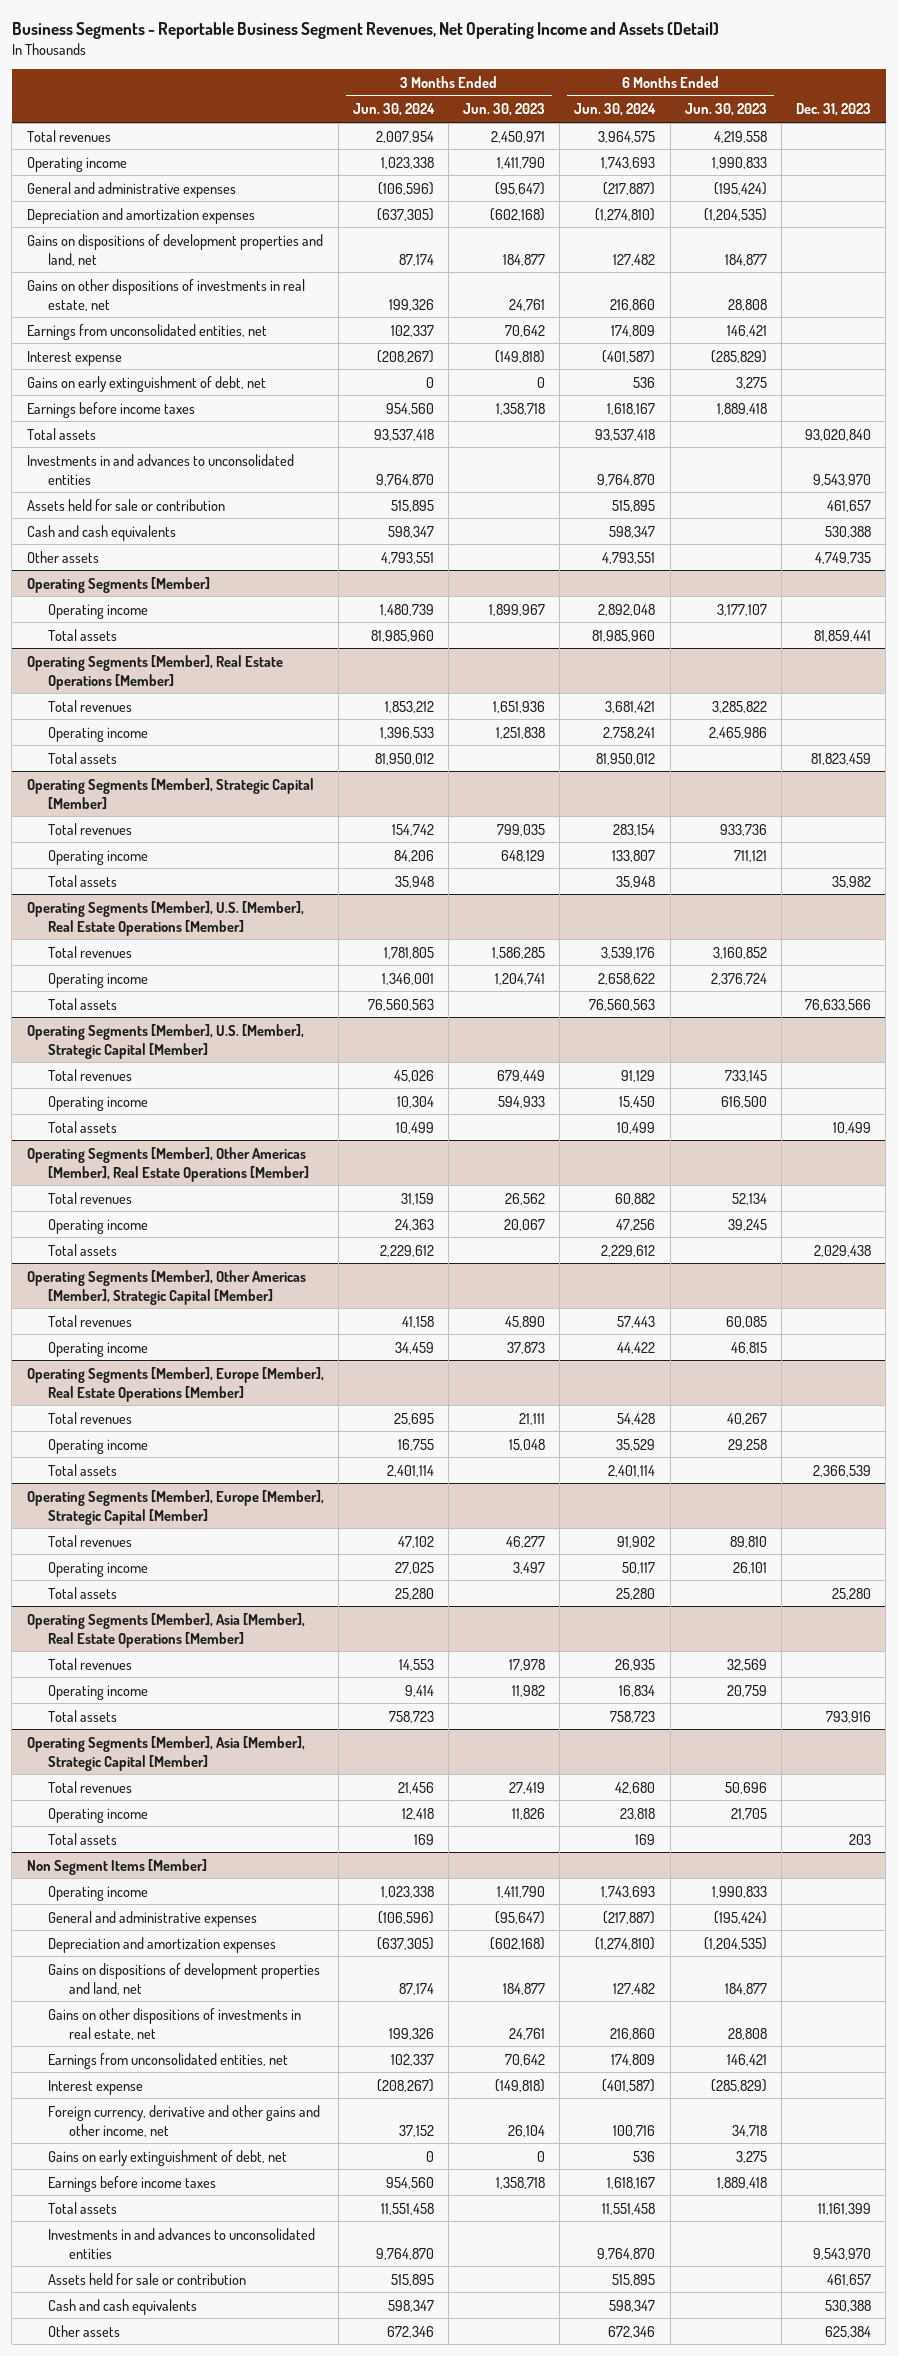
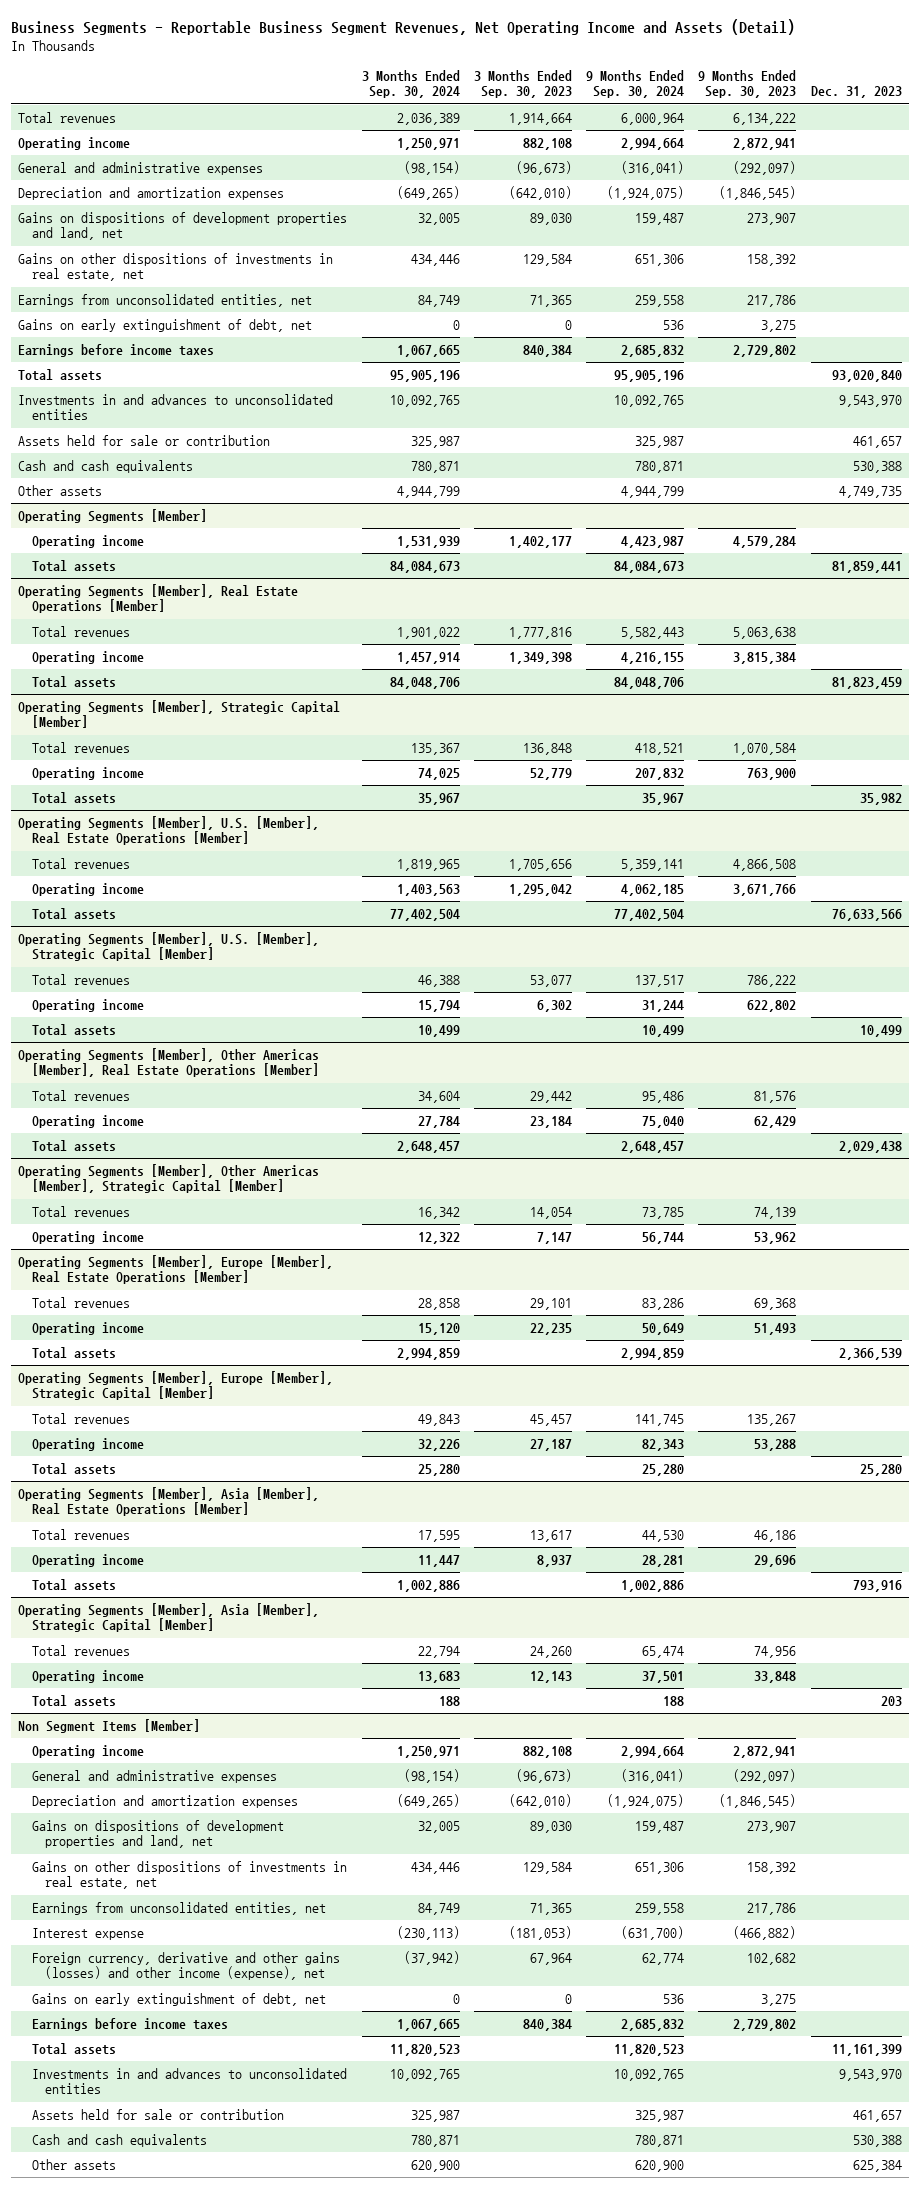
- | 3 Months Ended Jun. 30, 2024 | 3 Months Ended Jun. 30, 2023 | 6 Months Ended Jun. 30, 2024 | 6 Months Ended Jun. 30, 2023 | Dec. 31, 2023
+ | 3 Months Ended Sep. 30, 2024 | 3 Months Ended Sep. 30, 2023 | 9 Months Ended Sep. 30, 2024 | 9 Months Ended Sep. 30, 2023 | Dec. 31, 2023
- Interest expense | (208,267) | (149,818) | (401,587) | (285,829) |
@ Non Segment Items [Member]
- Foreign currency, derivative and other gains and other income, net | 37,152 | 26,104 | 100,716 | 34,718 |
+ Foreign currency, derivative and other gains (losses) and other income (expense), net | (37,942) | 67,964 | 62,774 | 102,682 |

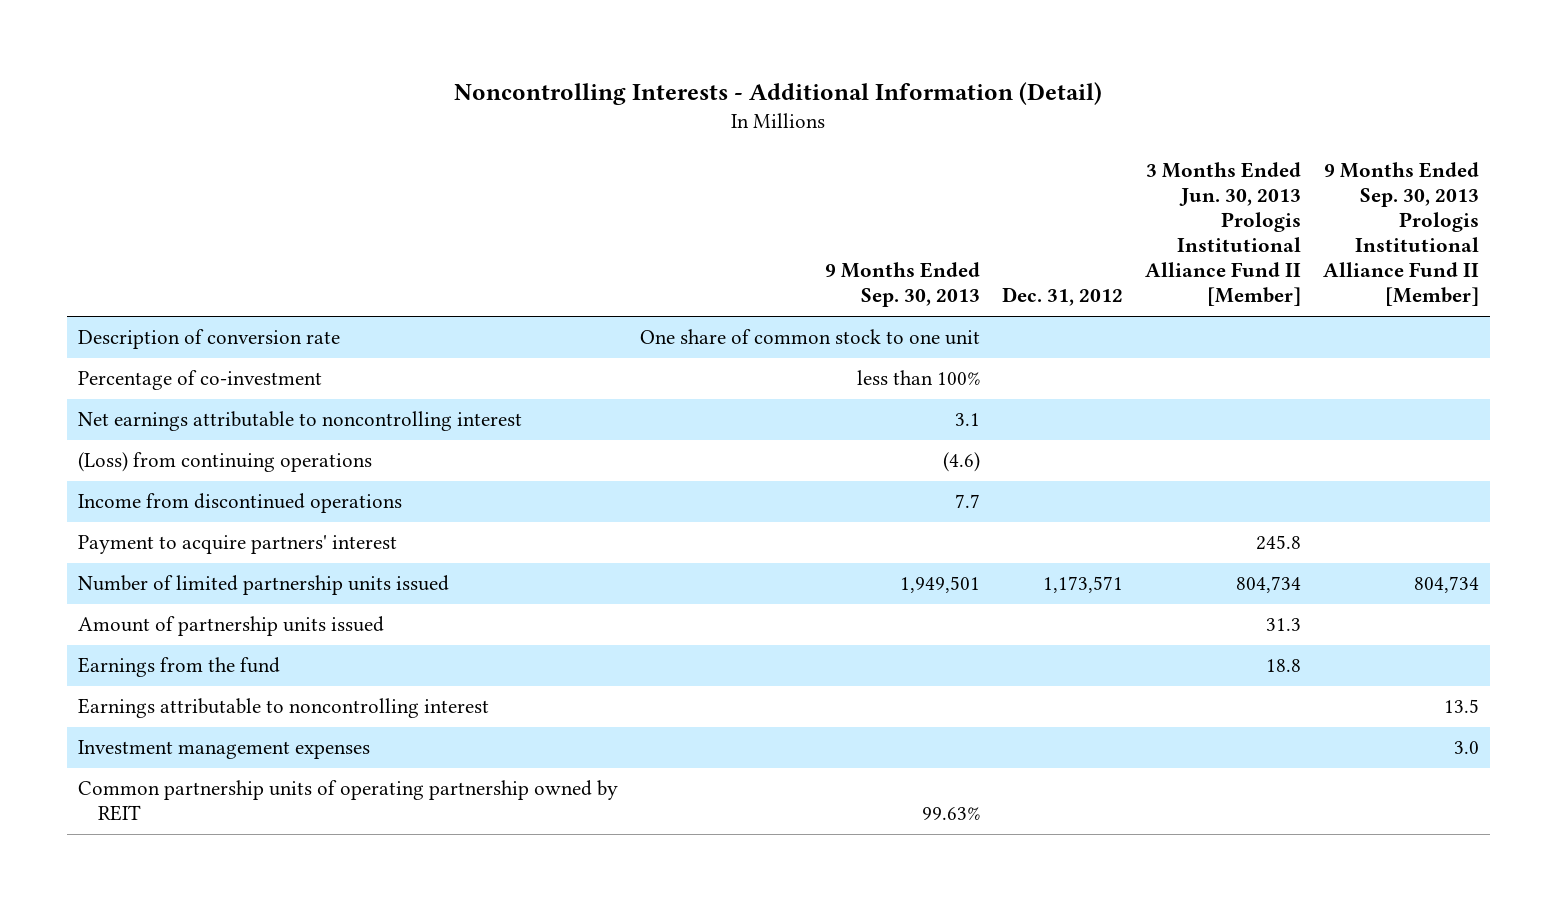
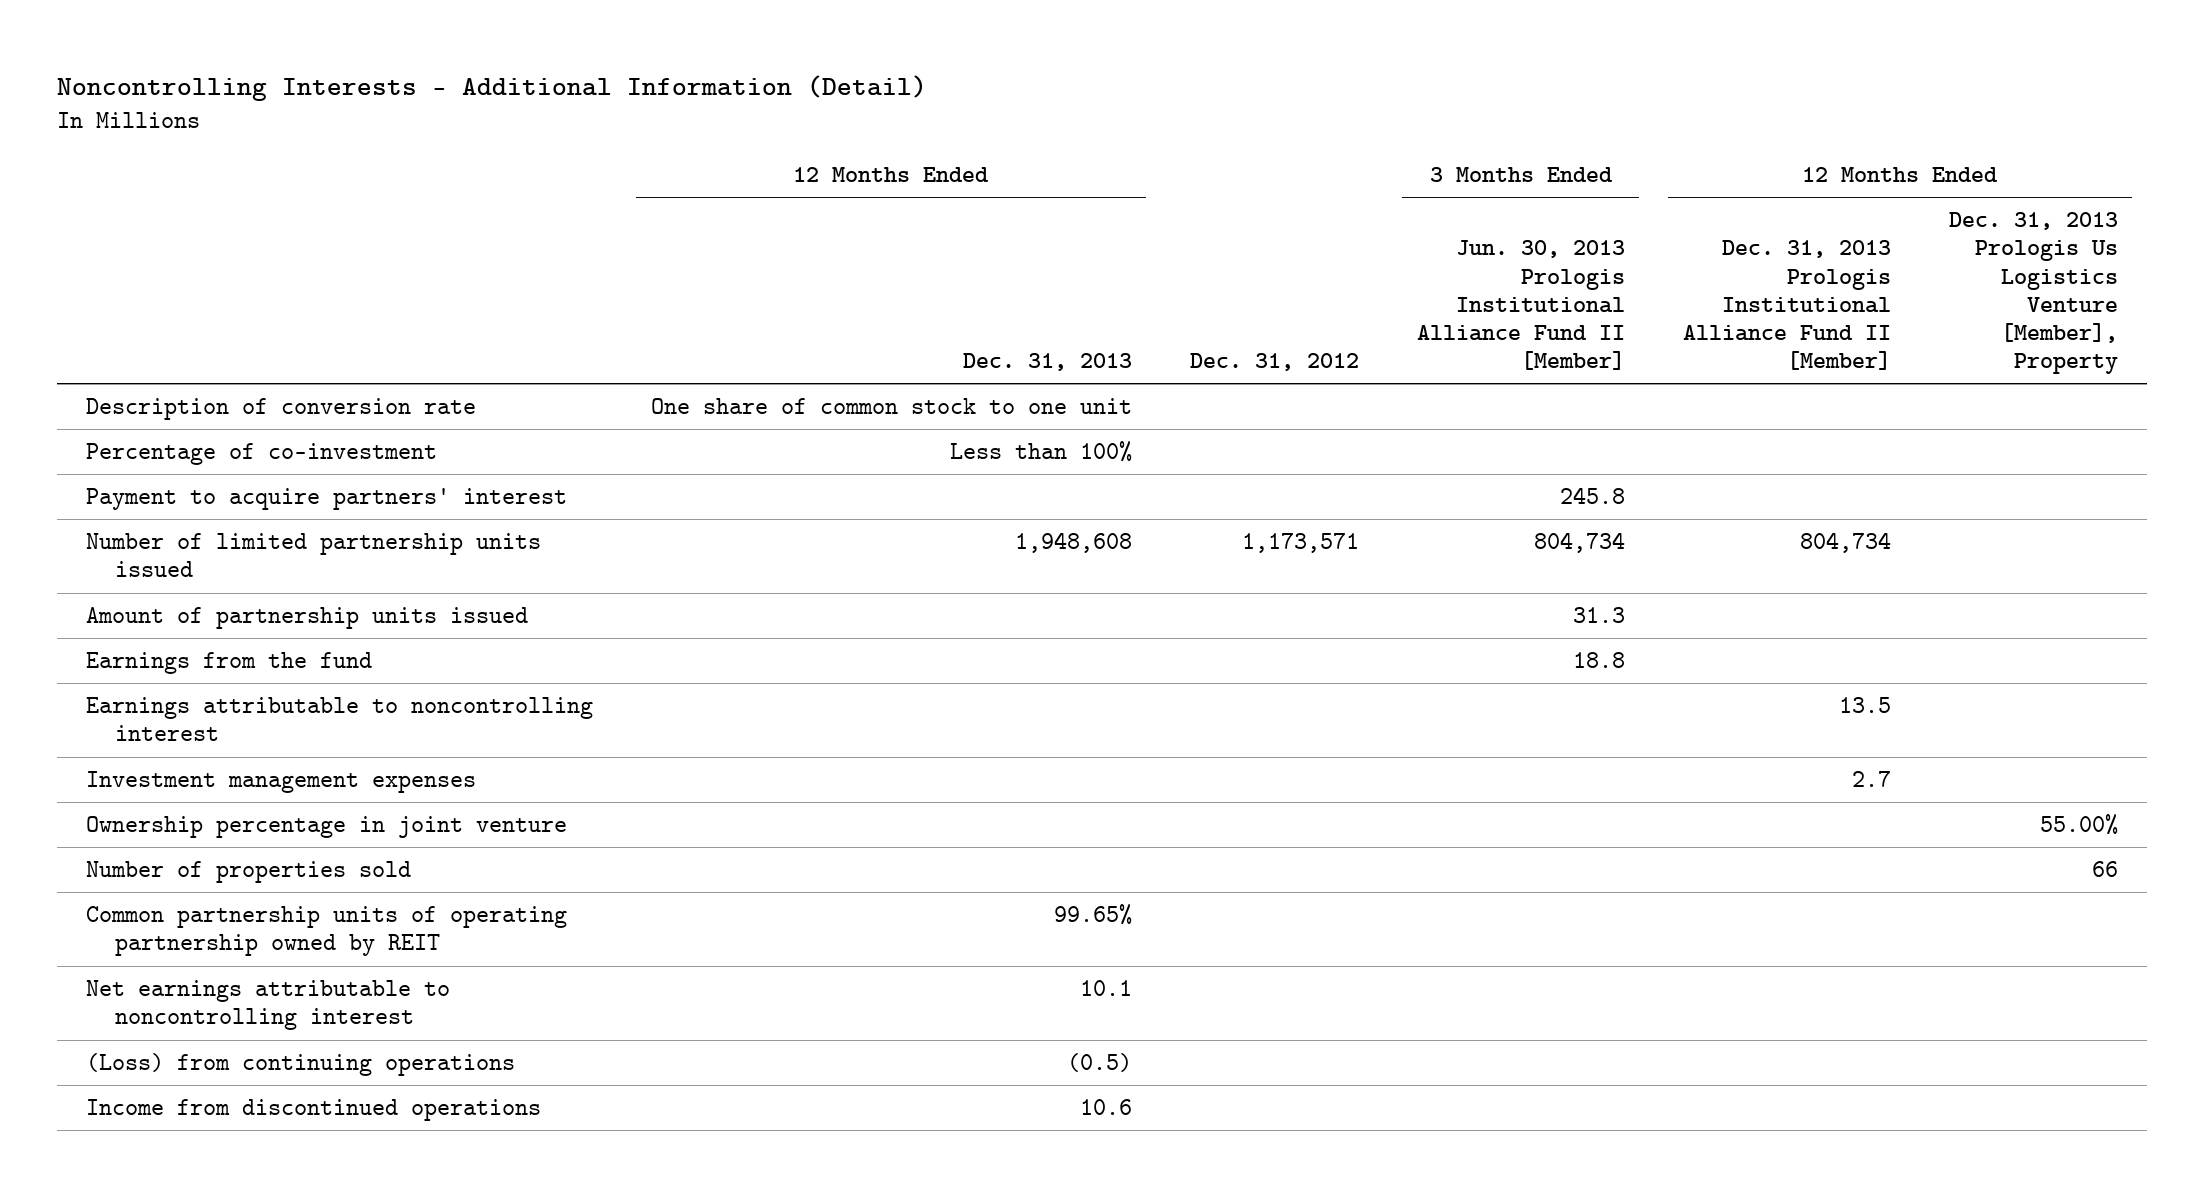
- | 9 Months Ended Sep. 30, 2013 | Dec. 31, 2012 | 3 Months Ended Jun. 30, 2013 Prologis Institutional Alliance Fund II [Member] | 9 Months Ended Sep. 30, 2013 Prologis Institutional Alliance Fund II [Member]
+ | 12 Months Ended Dec. 31, 2013 | Dec. 31, 2012 | 3 Months Ended Jun. 30, 2013 Prologis Institutional Alliance Fund II [Member] | 12 Months Ended Dec. 31, 2013 Prologis Institutional Alliance Fund II [Member] | 12 Months Ended Dec. 31, 2013 Prologis Us Logistics Venture [Member], Property
+ Ownership percentage in joint venture | | | | | 55.00%
+ Number of properties sold | | | | | 66
moved down: Net earnings attributable to noncontrolling interest | 10.1 | | | |
moved down: (Loss) from continuing operations | (0.5) | | | |
moved down: Income from discontinued operations | 10.6 | | | |

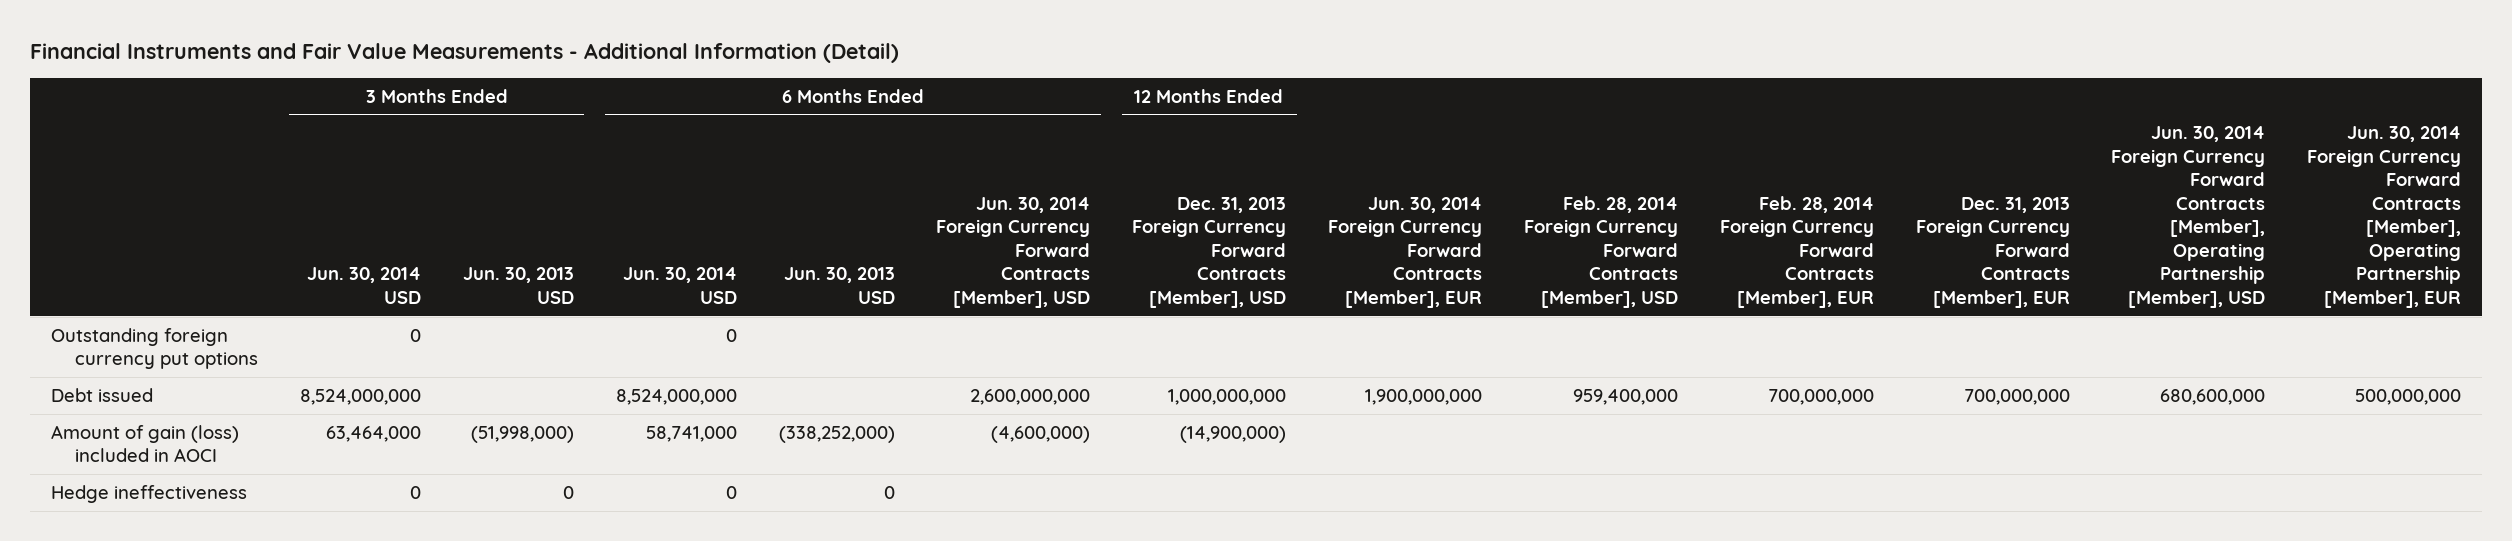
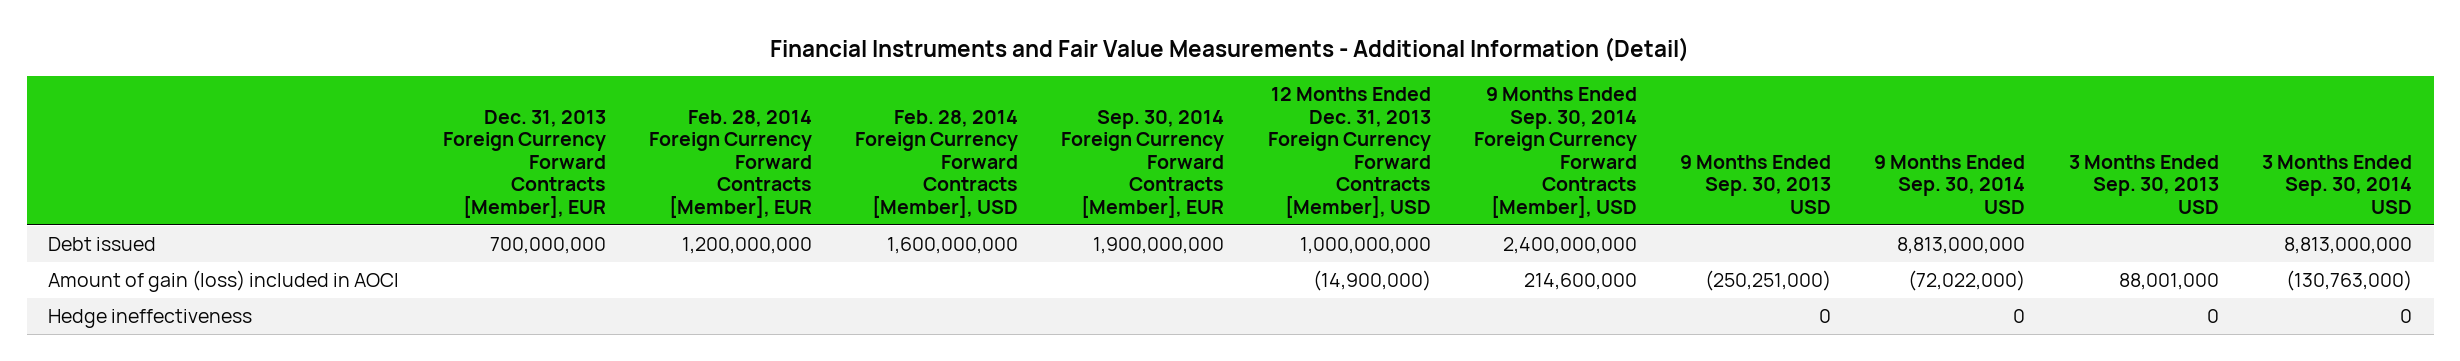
- | 3 Months Ended Jun. 30, 2014 USD | 3 Months Ended Jun. 30, 2013 USD | 6 Months Ended Jun. 30, 2014 USD | 6 Months Ended Jun. 30, 2013 USD | 6 Months Ended Jun. 30, 2014 Foreign Currency Forward Contracts [Member], USD | 12 Months Ended Dec. 31, 2013 Foreign Currency Forward Contracts [Member], USD | Jun. 30, 2014 Foreign Currency Forward Contracts [Member], EUR | Feb. 28, 2014 Foreign Currency Forward Contracts [Member], USD | Feb. 28, 2014 Foreign Currency Forward Contracts [Member], EUR | Dec. 31, 2013 Foreign Currency Forward Contracts [Member], EUR | Jun. 30, 2014 Foreign Currency Forward Contracts [Member], Operating Partnership [Member], USD | Jun. 30, 2014 Foreign Currency Forward Contracts [Member], Operating Partnership [Member], EUR
+ | Dec. 31, 2013 Foreign Currency Forward Contracts [Member], EUR | Feb. 28, 2014 Foreign Currency Forward Contracts [Member], EUR | Feb. 28, 2014 Foreign Currency Forward Contracts [Member], USD | Sep. 30, 2014 Foreign Currency Forward Contracts [Member], EUR | 12 Months Ended Dec. 31, 2013 Foreign Currency Forward Contracts [Member], USD | 9 Months Ended Sep. 30, 2014 Foreign Currency Forward Contracts [Member], USD | 9 Months Ended Sep. 30, 2013 USD | 9 Months Ended Sep. 30, 2014 USD | 3 Months Ended Sep. 30, 2013 USD | 3 Months Ended Sep. 30, 2014 USD
- Outstanding foreign currency put options | 0 | | 0 | | | | | | | | |
- Debt issued | 8,524,000,000 | | 8,524,000,000 | | 2,600,000,000 | 1,000,000,000 | 1,900,000,000 | 959,400,000 | 700,000,000 | 700,000,000 | 680,600,000 | 500,000,000
+ Debt issued | 700,000,000 | 1,200,000,000 | 1,600,000,000 | 1,900,000,000 | 1,000,000,000 | 2,400,000,000 | | 8,813,000,000 | | 8,813,000,000

